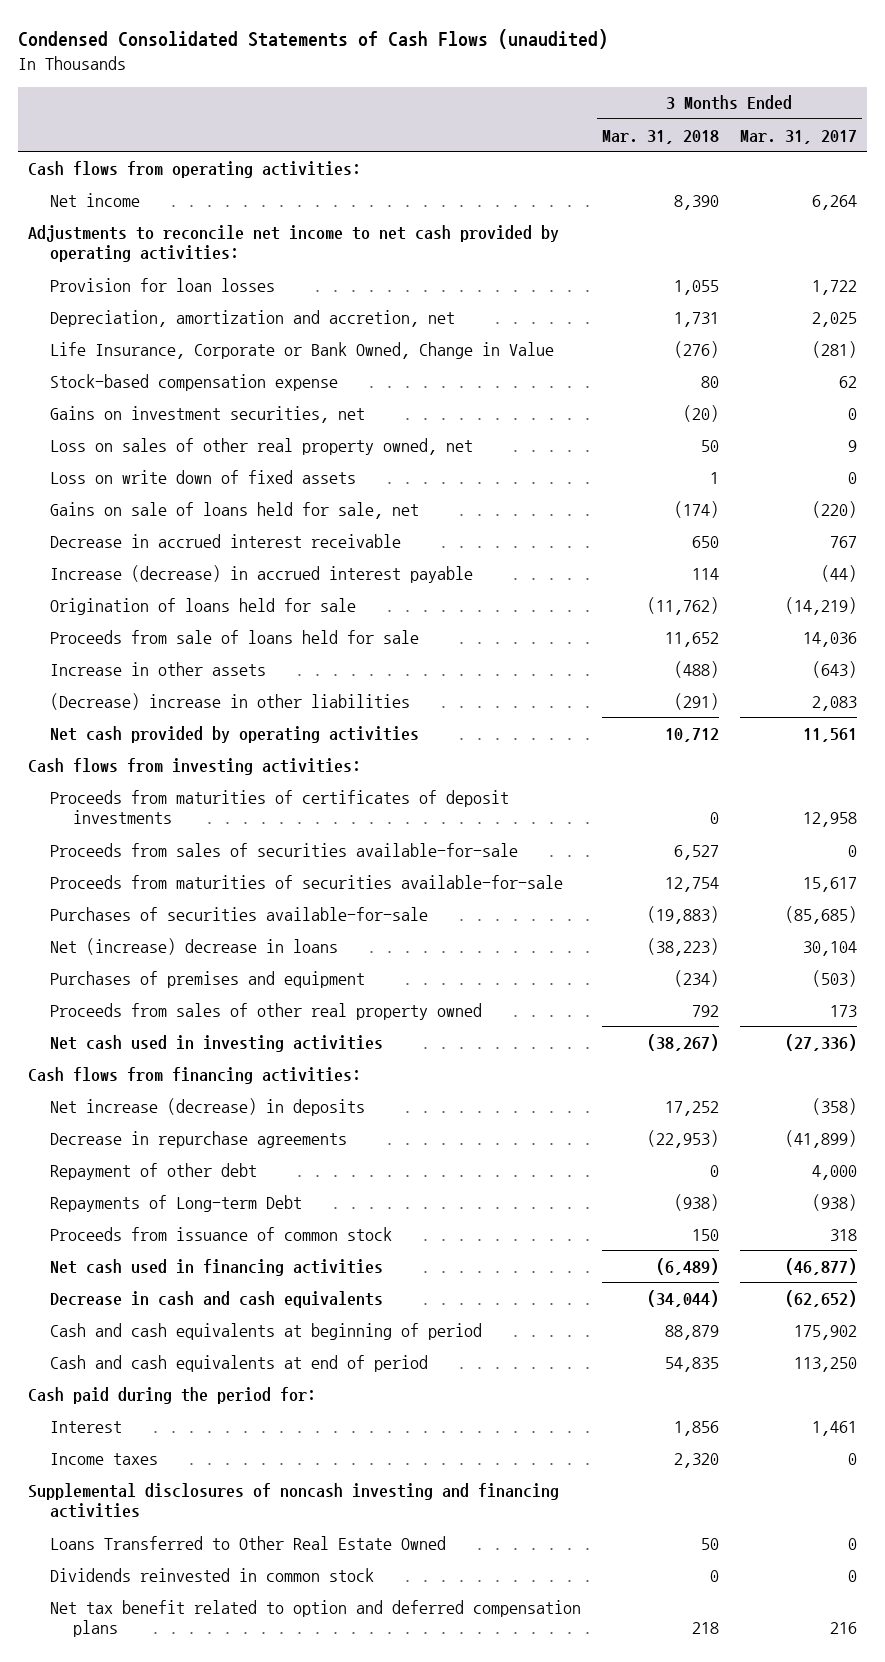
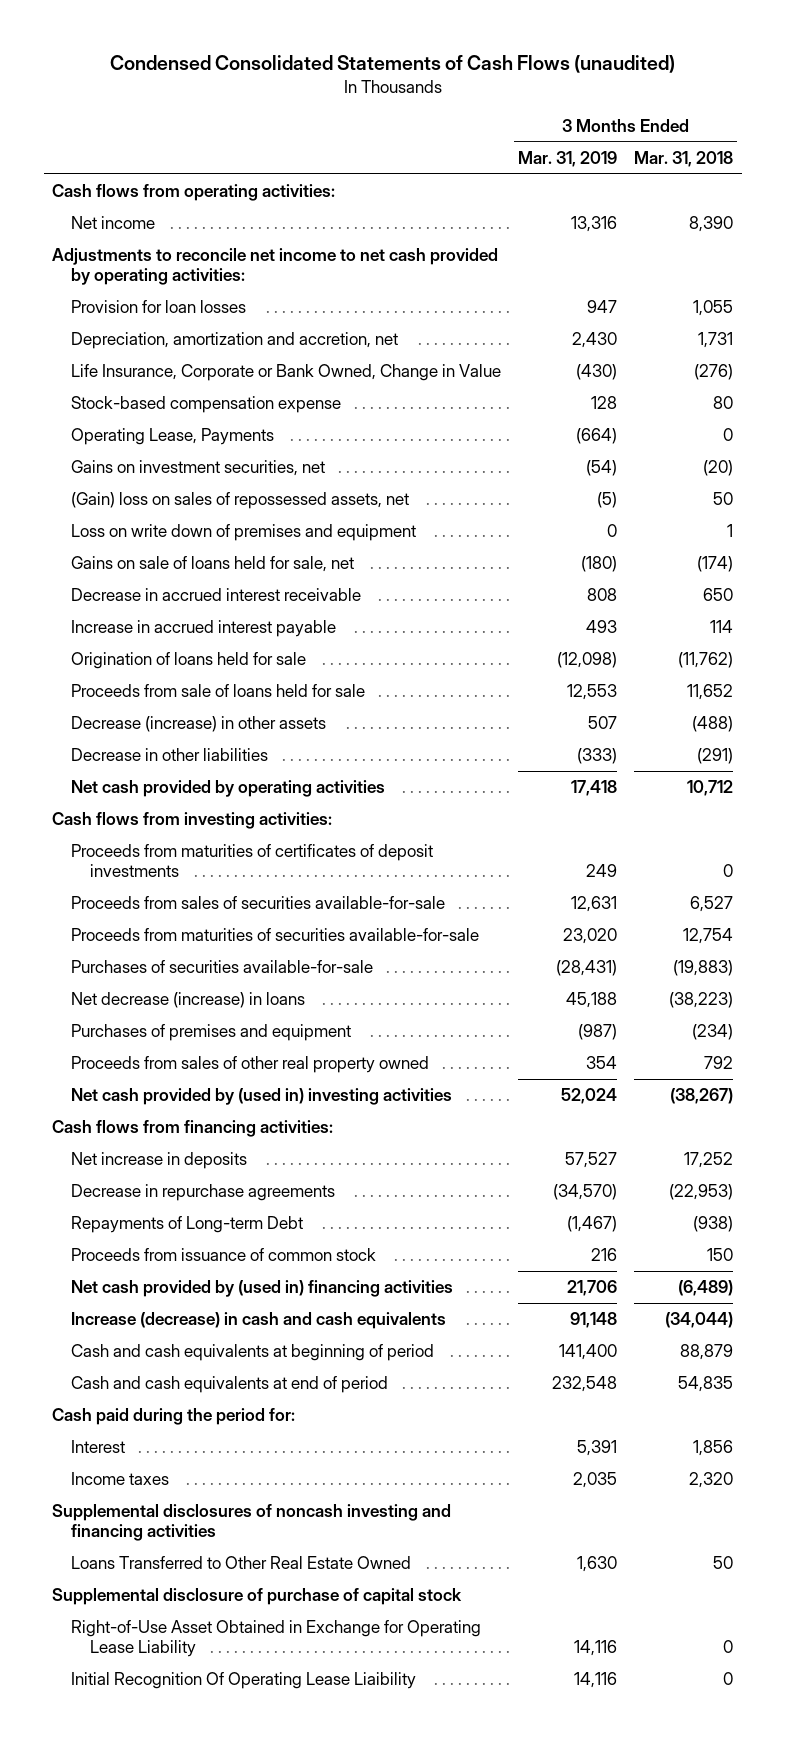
- | 3 Months Ended Mar. 31, 2018 | 3 Months Ended Mar. 31, 2017
+ | 3 Months Ended Mar. 31, 2019 | 3 Months Ended Mar. 31, 2018
+ Operating Lease, Payments | (664) | 0
- Loss on sales of other real property owned, net | 50 | 9
- Loss on write down of fixed assets | 1 | 0
+ (Gain) loss on sales of repossessed assets, net | (5) | 50
+ Loss on write down of premises and equipment | 0 | 1
- Increase (decrease) in accrued interest payable | 114 | (44)
+ Increase in accrued interest payable | 493 | 114
- Increase in other assets | (488) | (643)
- (Decrease) increase in other liabilities | (291) | 2,083
+ Decrease (increase) in other assets | 507 | (488)
+ Decrease in other liabilities | (333) | (291)
- Net (increase) decrease in loans | (38,223) | 30,104
+ Net decrease (increase) in loans | 45,188 | (38,223)
- Net cash used in investing activities | (38,267) | (27,336)
+ Net cash provided by (used in) investing activities | 52,024 | (38,267)
- Net increase (decrease) in deposits | 17,252 | (358)
+ Net increase in deposits | 57,527 | 17,252
- Repayment of other debt | 0 | 4,000
- Net cash used in financing activities | (6,489) | (46,877)
- Decrease in cash and cash equivalents | (34,044) | (62,652)
+ Net cash provided by (used in) financing activities | 21,706 | (6,489)
+ Increase (decrease) in cash and cash equivalents | 91,148 | (34,044)
- Dividends reinvested in common stock | 0 | 0
- Net tax benefit related to option and deferred compensation plans | 218 | 216
+ Supplemental disclosure of purchase of capital stock
+ Right-of-Use Asset Obtained in Exchange for Operating Lease Liability | 14,116 | 0
+ Initial Recognition Of Operating Lease Liaibility | 14,116 | 0

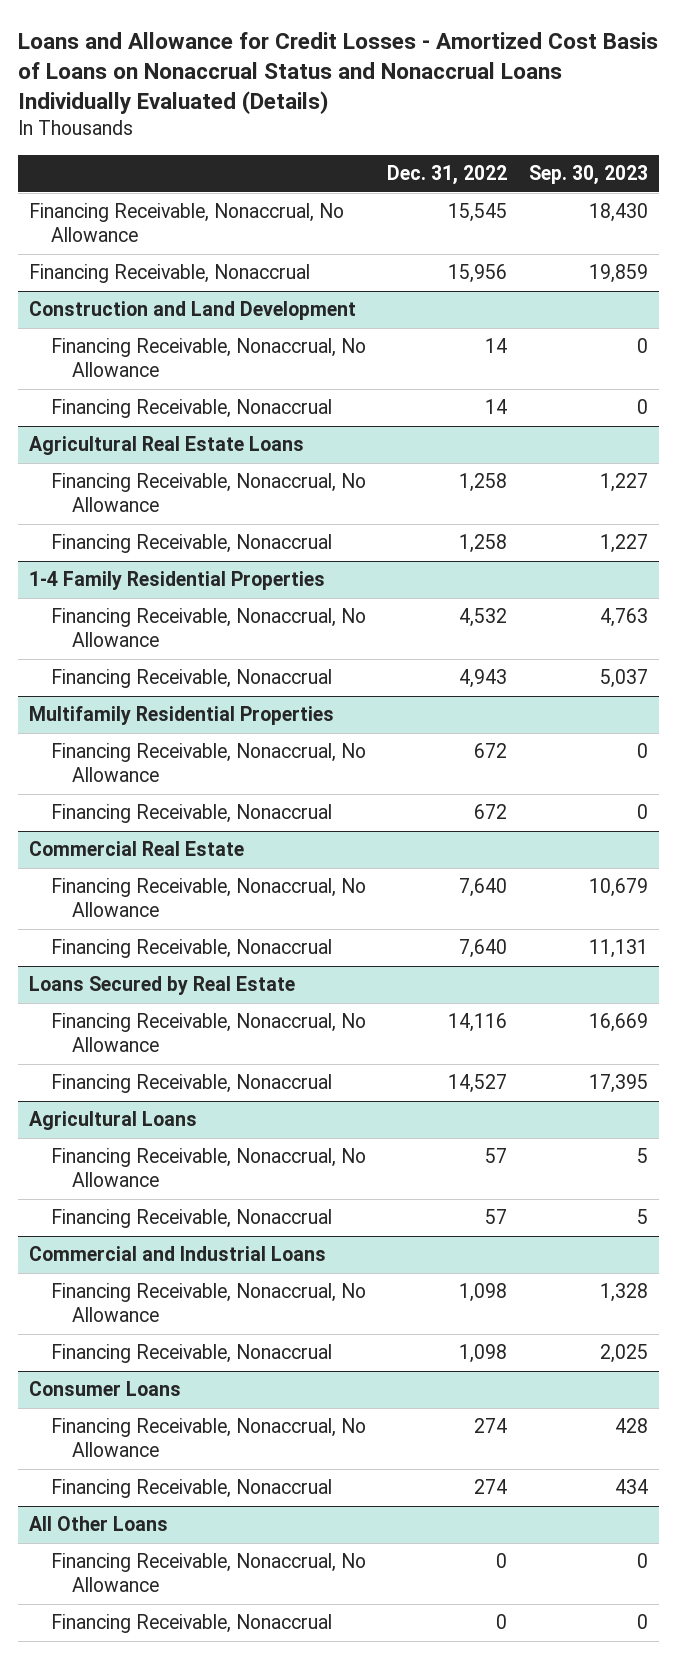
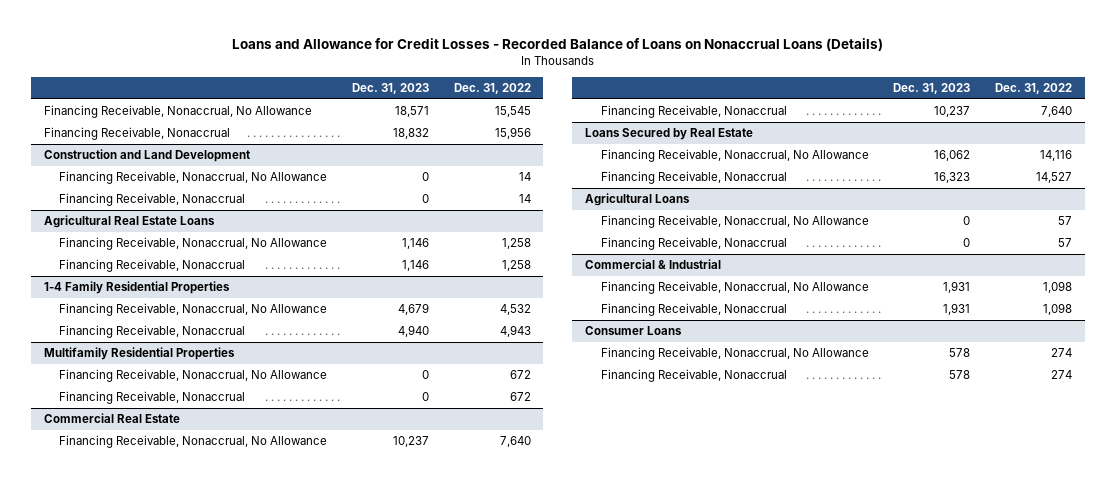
- Loans and Allowance for Credit Losses - Amortized Cost Basis of Loans on Nonaccrual Status and Nonaccrual Loans Individually Evaluated (Details)
+ Loans and Allowance for Credit Losses - Recorded Balance of Loans on Nonaccrual Loans (Details)
- | Dec. 31, 2022 | Sep. 30, 2023
+ | Dec. 31, 2023 | Dec. 31, 2022
- Commercial and Industrial Loans
+ Commercial & Industrial
- All Other Loans
- Financing Receivable, Nonaccrual, No Allowance | 0 | 0
- Financing Receivable, Nonaccrual | 0 | 0

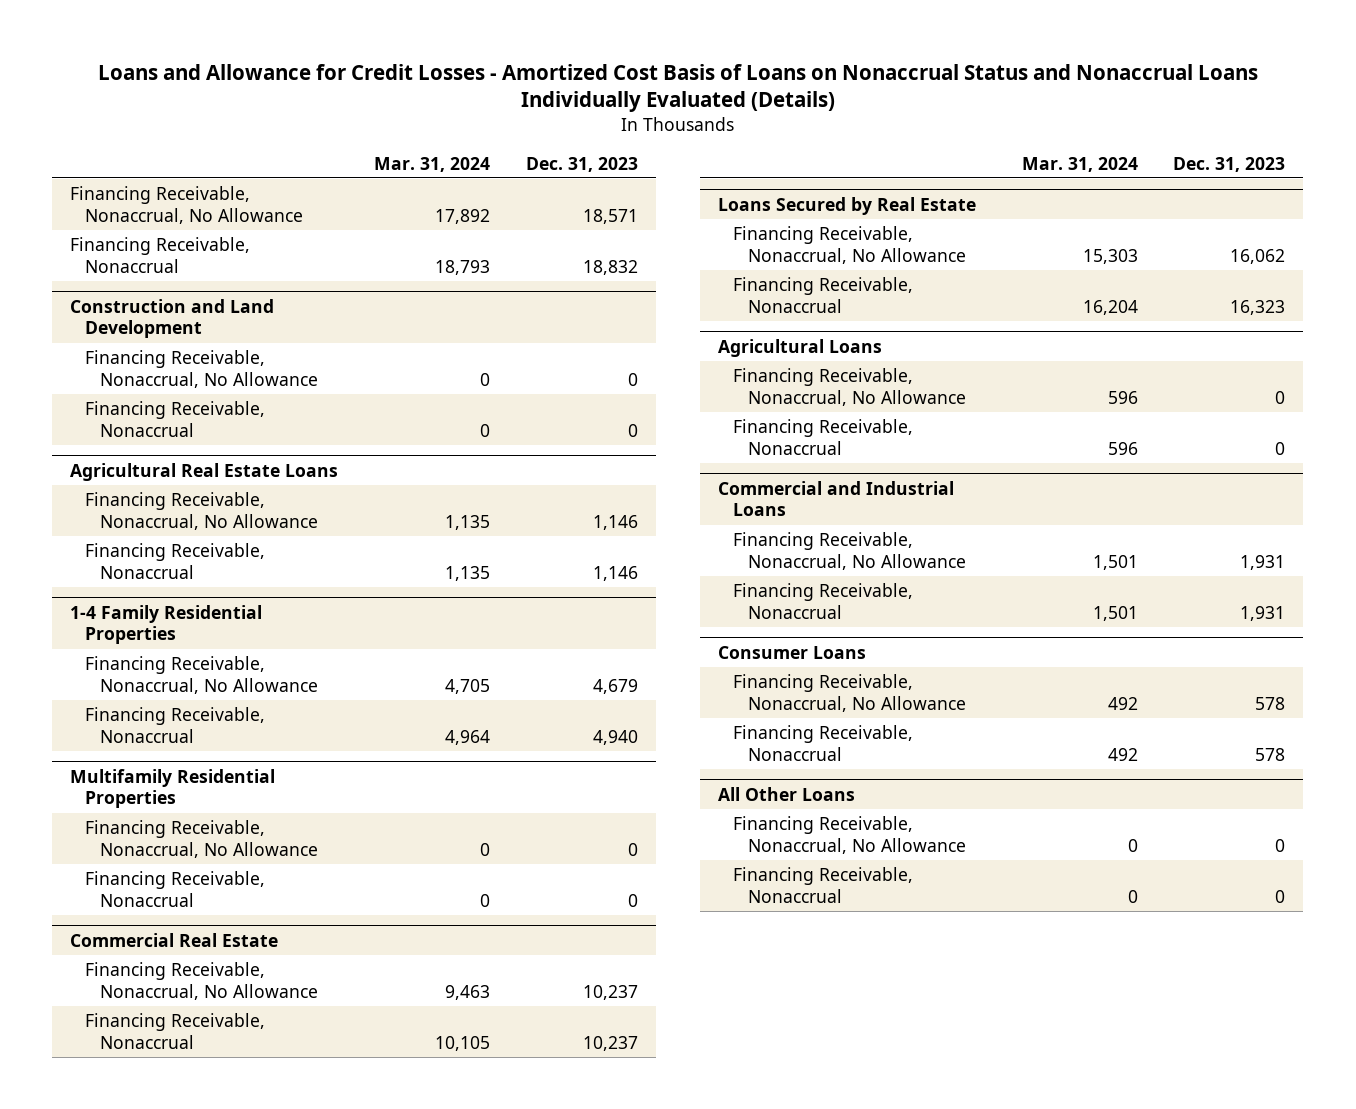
- Loans and Allowance for Credit Losses - Recorded Balance of Loans on Nonaccrual Loans (Details)
+ Loans and Allowance for Credit Losses - Amortized Cost Basis of Loans on Nonaccrual Status and Nonaccrual Loans Individually Evaluated (Details)
- | Dec. 31, 2023 | Dec. 31, 2022
+ | Mar. 31, 2024 | Dec. 31, 2023
- Commercial & Industrial
+ Commercial and Industrial Loans
+ All Other Loans
+ Financing Receivable, Nonaccrual, No Allowance | 0 | 0
+ Financing Receivable, Nonaccrual | 0 | 0

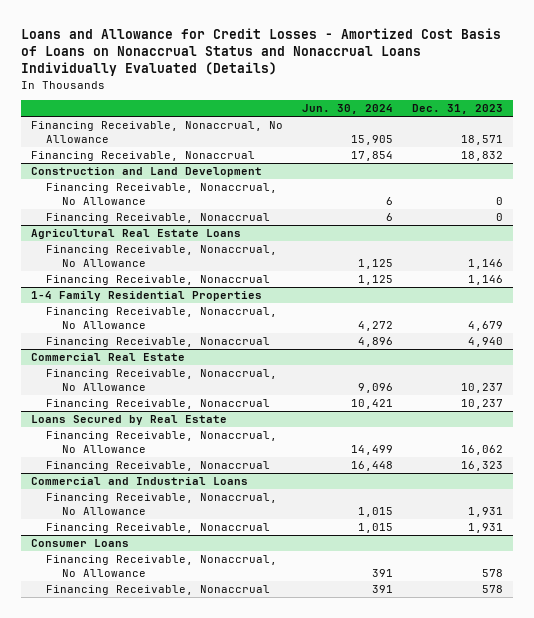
- | Mar. 31, 2024 | Dec. 31, 2023
+ | Jun. 30, 2024 | Dec. 31, 2023
- Multifamily Residential Properties
- Financing Receivable, Nonaccrual, No Allowance | 0 | 0
- Financing Receivable, Nonaccrual | 0 | 0
- Agricultural Loans
- Financing Receivable, Nonaccrual, No Allowance | 596 | 0
- Financing Receivable, Nonaccrual | 596 | 0
- All Other Loans
- Financing Receivable, Nonaccrual, No Allowance | 0 | 0
- Financing Receivable, Nonaccrual | 0 | 0

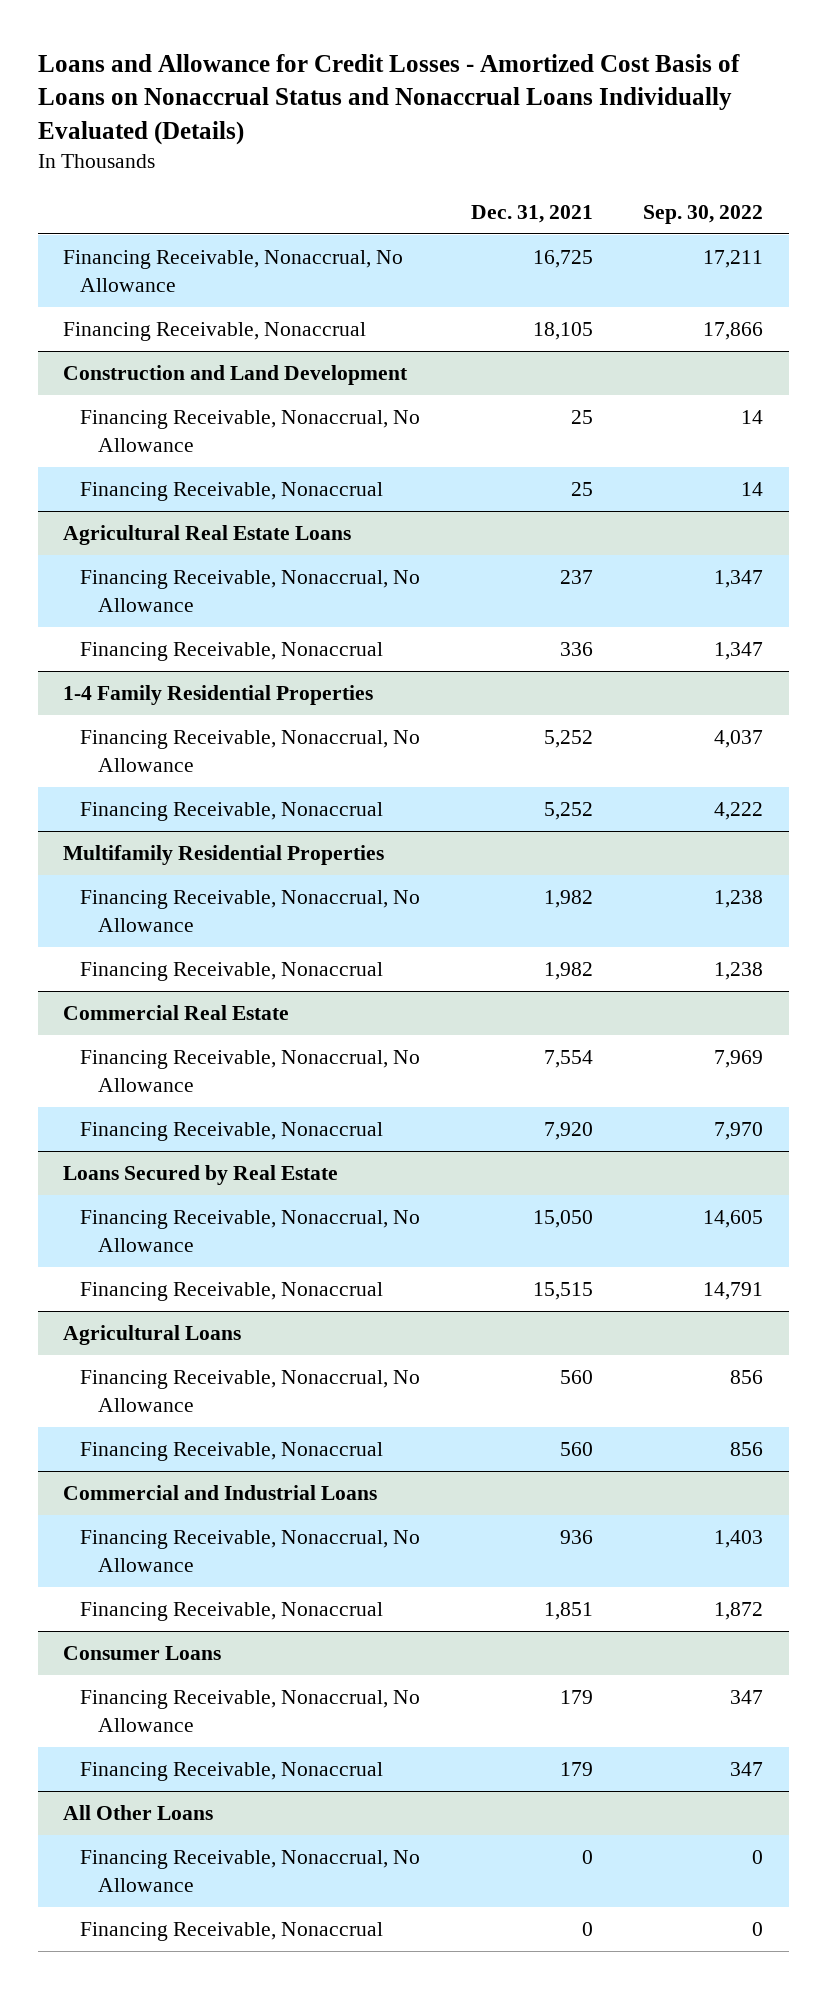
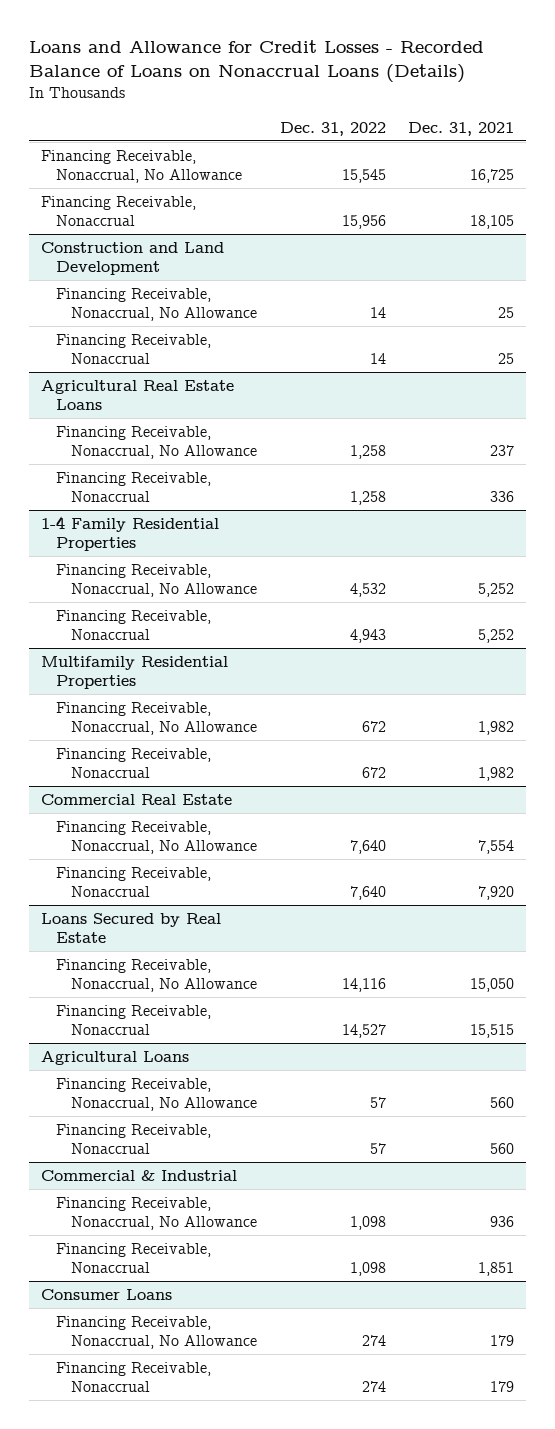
- Loans and Allowance for Credit Losses - Amortized Cost Basis of Loans on Nonaccrual Status and Nonaccrual Loans Individually Evaluated (Details)
+ Loans and Allowance for Credit Losses - Recorded Balance of Loans on Nonaccrual Loans (Details)
- | Dec. 31, 2021 | Sep. 30, 2022
+ | Dec. 31, 2022 | Dec. 31, 2021
- Commercial and Industrial Loans
+ Commercial & Industrial
- All Other Loans
- Financing Receivable, Nonaccrual, No Allowance | 0 | 0
- Financing Receivable, Nonaccrual | 0 | 0

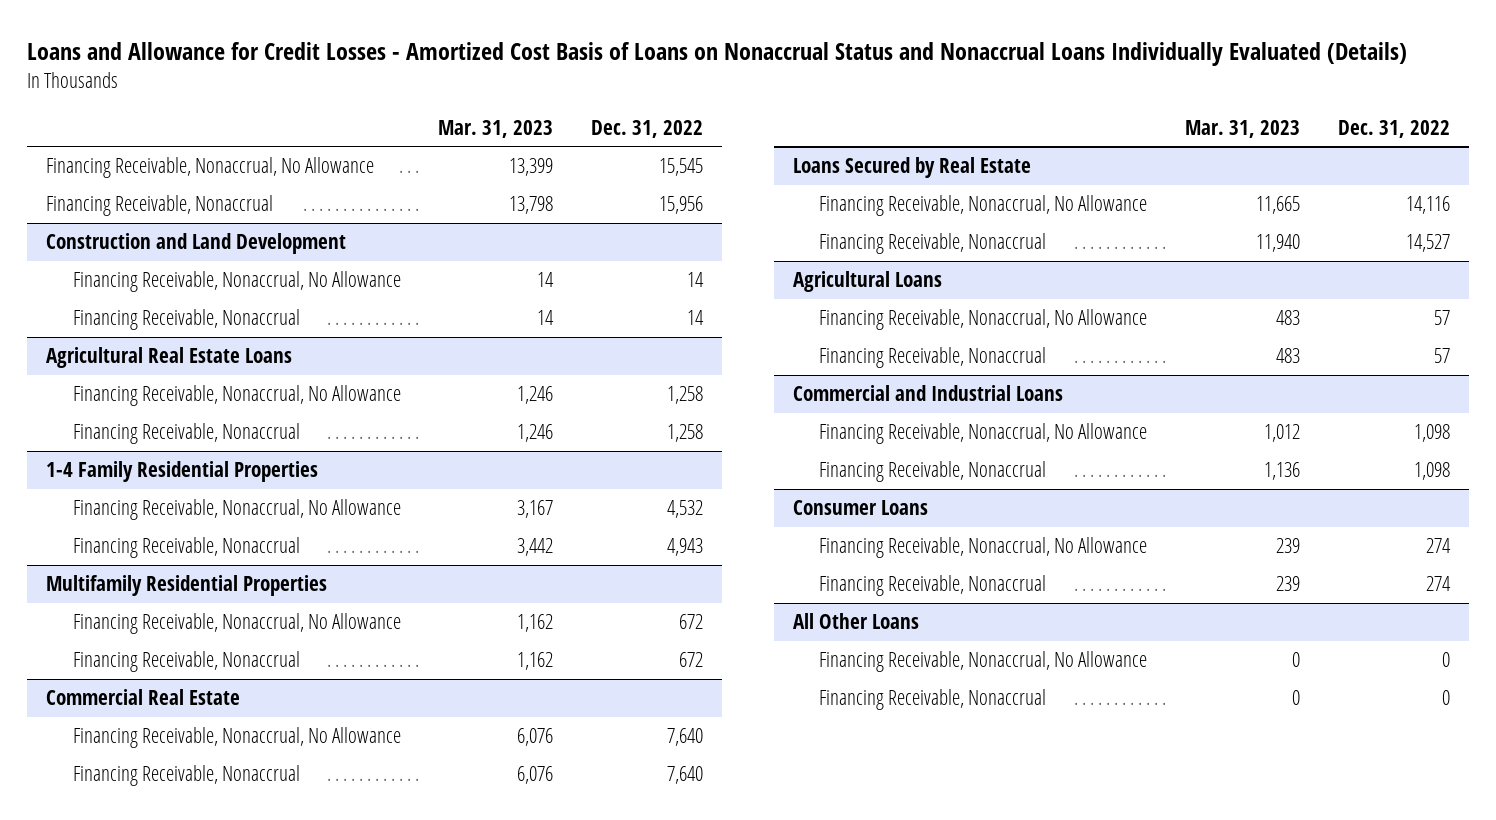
- Loans and Allowance for Credit Losses - Recorded Balance of Loans on Nonaccrual Loans (Details)
+ Loans and Allowance for Credit Losses - Amortized Cost Basis of Loans on Nonaccrual Status and Nonaccrual Loans Individually Evaluated (Details)
- | Dec. 31, 2022 | Dec. 31, 2021
+ | Mar. 31, 2023 | Dec. 31, 2022
- Commercial & Industrial
+ Commercial and Industrial Loans
+ All Other Loans
+ Financing Receivable, Nonaccrual, No Allowance | 0 | 0
+ Financing Receivable, Nonaccrual | 0 | 0

